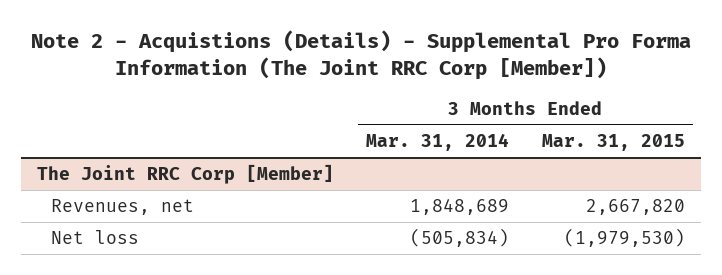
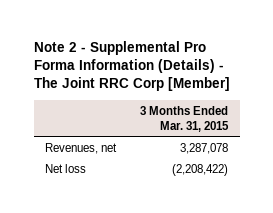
- Note 2 - Acquistions (Details) - Supplemental Pro Forma Information (The Joint RRC Corp [Member])
+ Note 2 - Supplemental Pro Forma Information (Details) - The Joint RRC Corp [Member]
- | 3 Months Ended Mar. 31, 2014 | 3 Months Ended Mar. 31, 2015
+ | 3 Months Ended Mar. 31, 2015
- The Joint RRC Corp [Member]
- Revenues, net | 1,848,689 | 2,667,820
- Net loss | (505,834) | (1,979,530)
+ Revenues, net | 3,287,078
+ Net loss | (2,208,422)

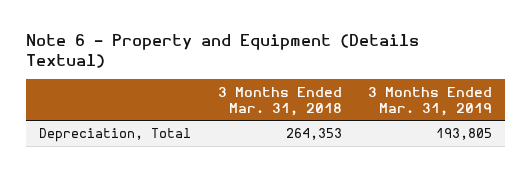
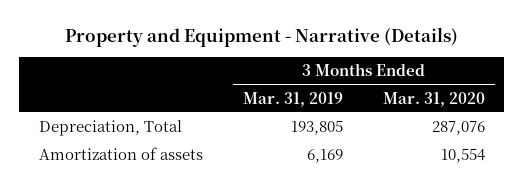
- Note 6 - Property and Equipment (Details Textual)
+ Property and Equipment - Narrative (Details)
- | 3 Months Ended Mar. 31, 2018 | 3 Months Ended Mar. 31, 2019
+ | 3 Months Ended Mar. 31, 2019 | 3 Months Ended Mar. 31, 2020
+ Amortization of assets | 6,169 | 10,554

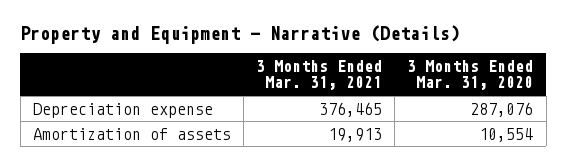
- | 3 Months Ended Mar. 31, 2019 | 3 Months Ended Mar. 31, 2020
+ | 3 Months Ended Mar. 31, 2021 | 3 Months Ended Mar. 31, 2020
- Depreciation, Total | 193,805 | 287,076
+ Depreciation expense | 376,465 | 287,076

